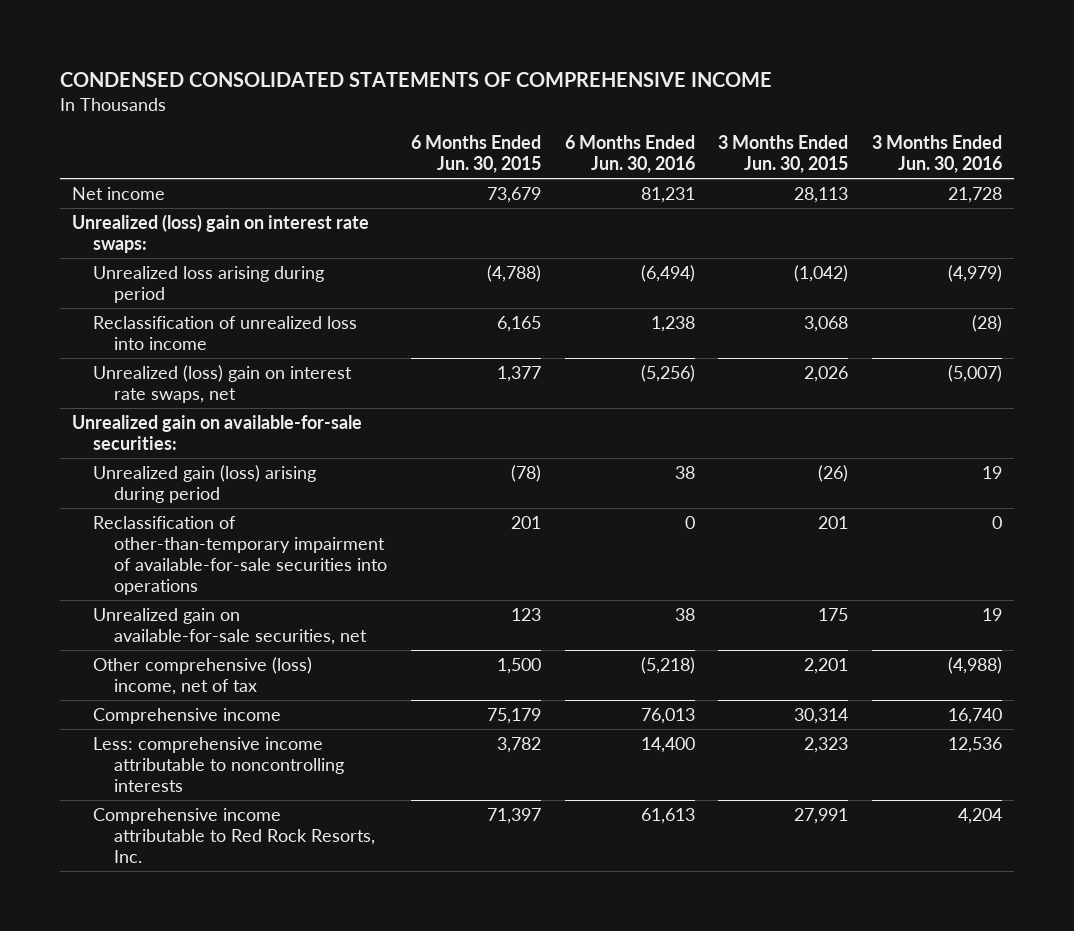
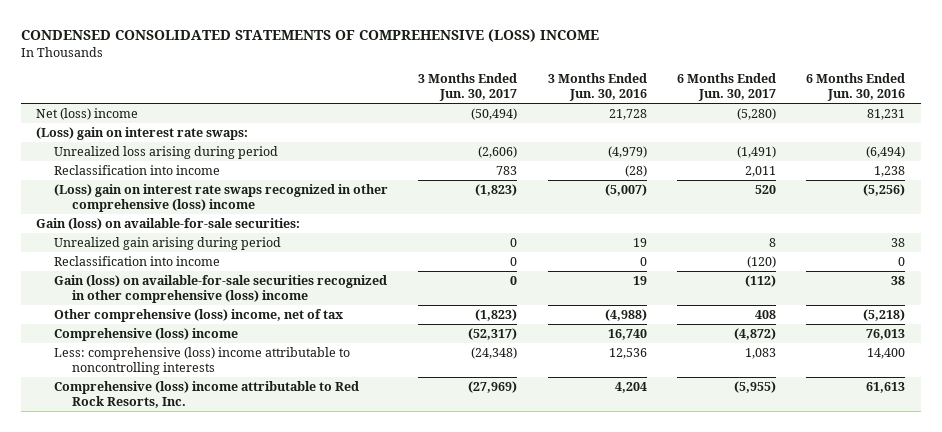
- CONDENSED CONSOLIDATED STATEMENTS OF COMPREHENSIVE INCOME
+ CONDENSED CONSOLIDATED STATEMENTS OF COMPREHENSIVE (LOSS) INCOME
- | 6 Months Ended Jun. 30, 2015 | 6 Months Ended Jun. 30, 2016 | 3 Months Ended Jun. 30, 2015 | 3 Months Ended Jun. 30, 2016
+ | 3 Months Ended Jun. 30, 2017 | 3 Months Ended Jun. 30, 2016 | 6 Months Ended Jun. 30, 2017 | 6 Months Ended Jun. 30, 2016
- Net income | 73,679 | 81,231 | 28,113 | 21,728
- Unrealized (loss) gain on interest rate swaps:
+ Net (loss) income | (50,494) | 21,728 | (5,280) | 81,231
+ (Loss) gain on interest rate swaps:
- Reclassification of unrealized loss into income | 6,165 | 1,238 | 3,068 | (28)
- Unrealized (loss) gain on interest rate swaps, net | 1,377 | (5,256) | 2,026 | (5,007)
- Unrealized gain on available-for-sale securities:
- Unrealized gain (loss) arising during period | (78) | 38 | (26) | 19
- Reclassification of other-than-temporary impairment of available-for-sale securities into operations | 201 | 0 | 201 | 0
- Unrealized gain on available-for-sale securities, net | 123 | 38 | 175 | 19
+ Reclassification into income | 783 | (28) | 2,011 | 1,238
+ (Loss) gain on interest rate swaps recognized in other comprehensive (loss) income | (1,823) | (5,007) | 520 | (5,256)
+ Gain (loss) on available-for-sale securities:
+ Unrealized gain arising during period | 0 | 19 | 8 | 38
+ Reclassification into income | 0 | 0 | (120) | 0
+ Gain (loss) on available-for-sale securities recognized in other comprehensive (loss) income | 0 | 19 | (112) | 38
- Comprehensive income | 75,179 | 76,013 | 30,314 | 16,740
- Less: comprehensive income attributable to noncontrolling interests | 3,782 | 14,400 | 2,323 | 12,536
- Comprehensive income attributable to Red Rock Resorts, Inc. | 71,397 | 61,613 | 27,991 | 4,204
+ Comprehensive (loss) income | (52,317) | 16,740 | (4,872) | 76,013
+ Less: comprehensive (loss) income attributable to noncontrolling interests | (24,348) | 12,536 | 1,083 | 14,400
+ Comprehensive (loss) income attributable to Red Rock Resorts, Inc. | (27,969) | 4,204 | (5,955) | 61,613

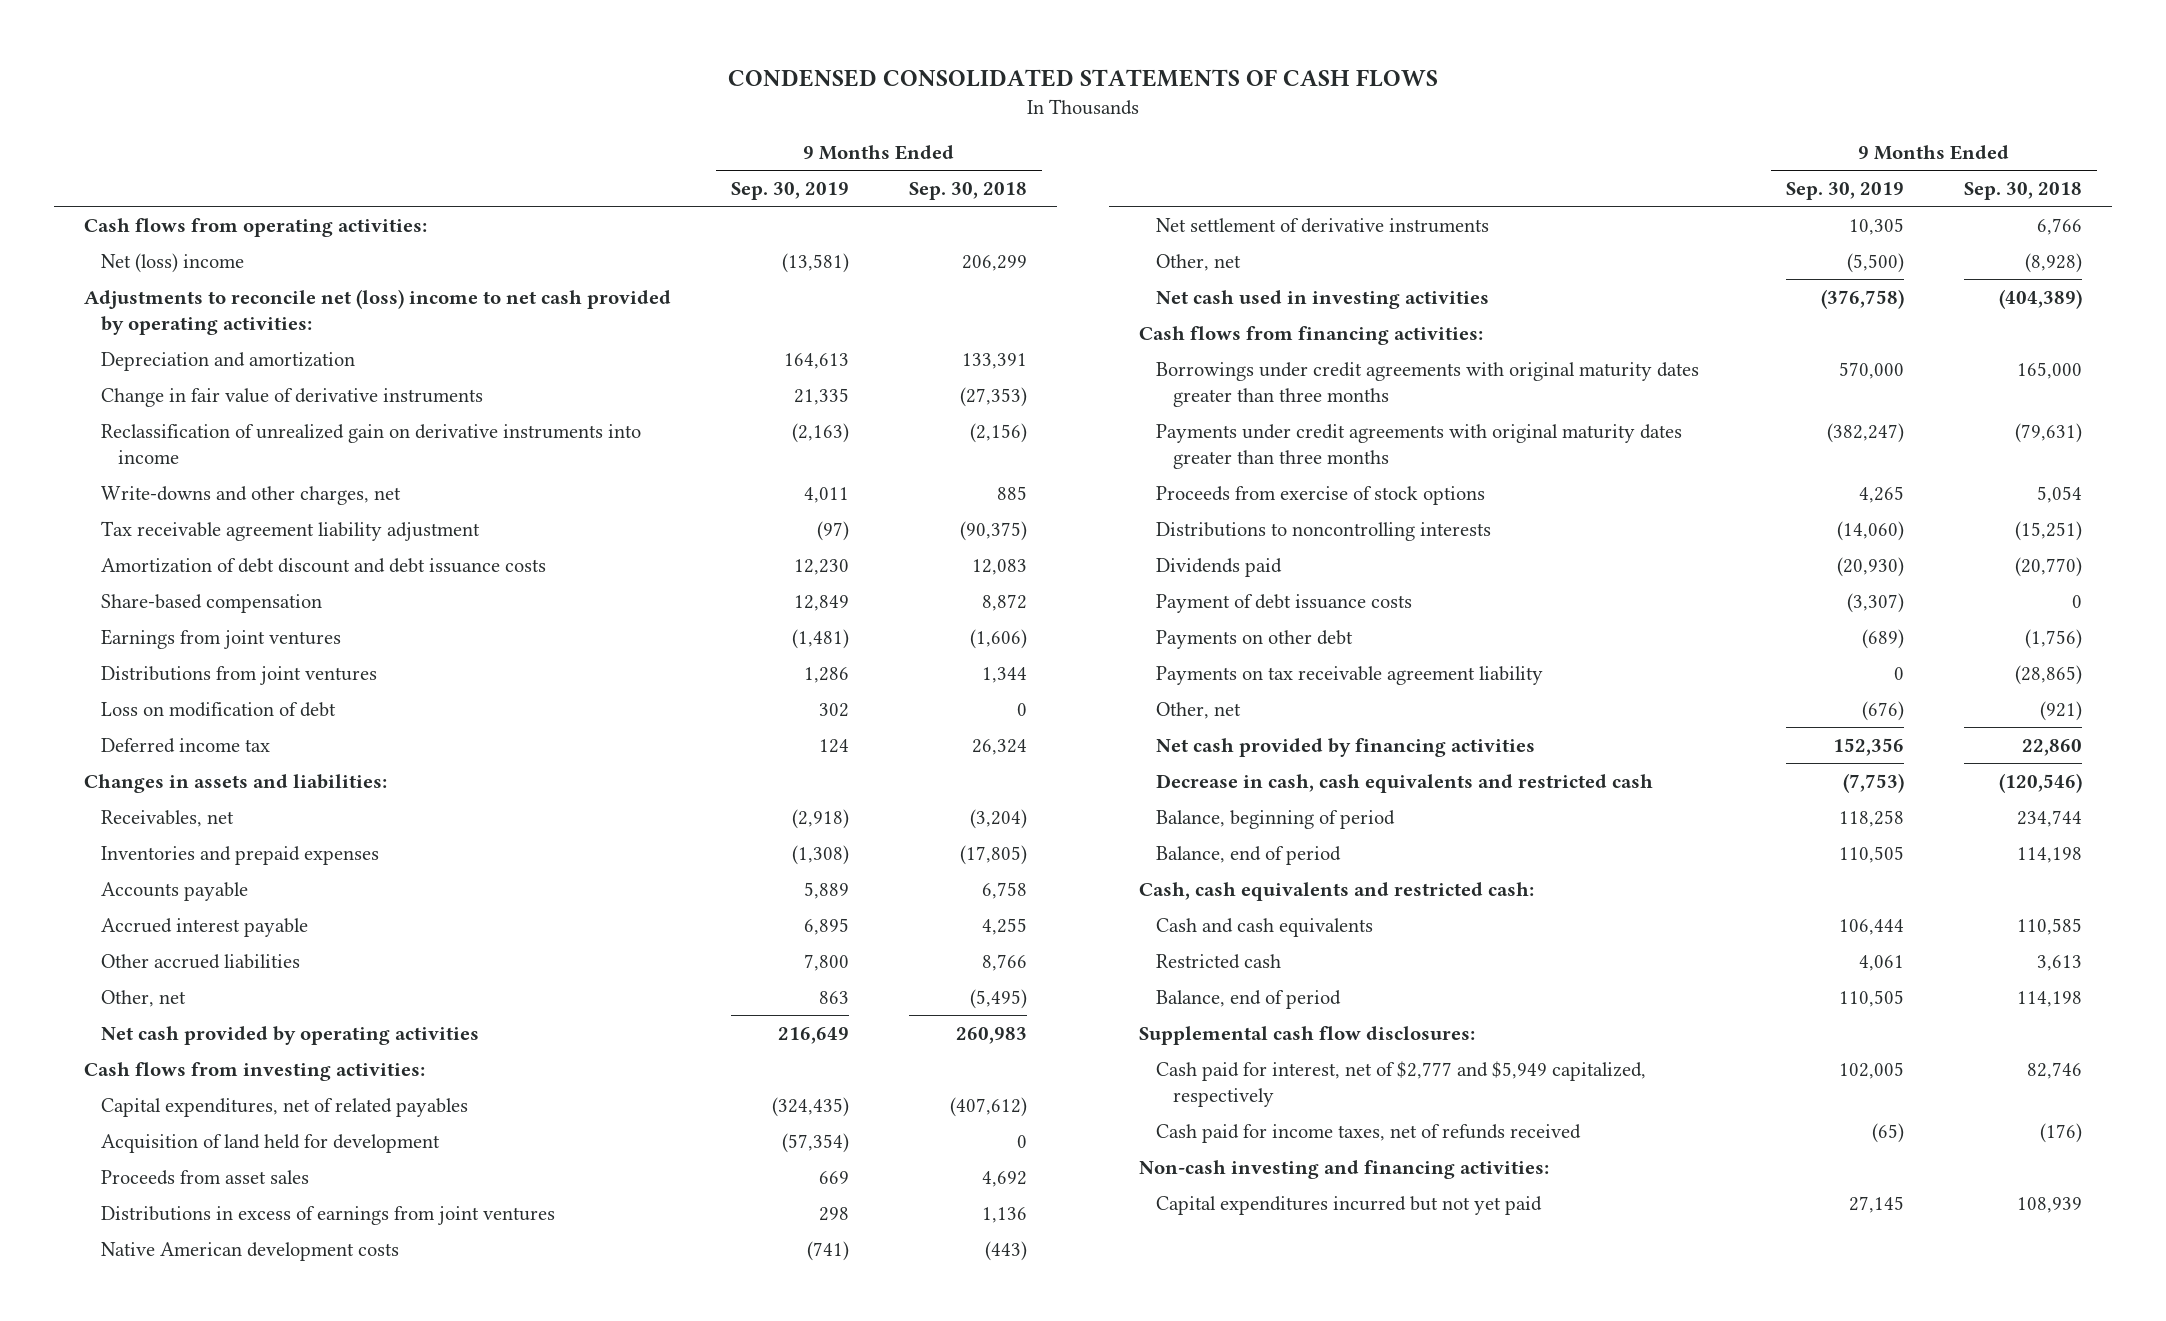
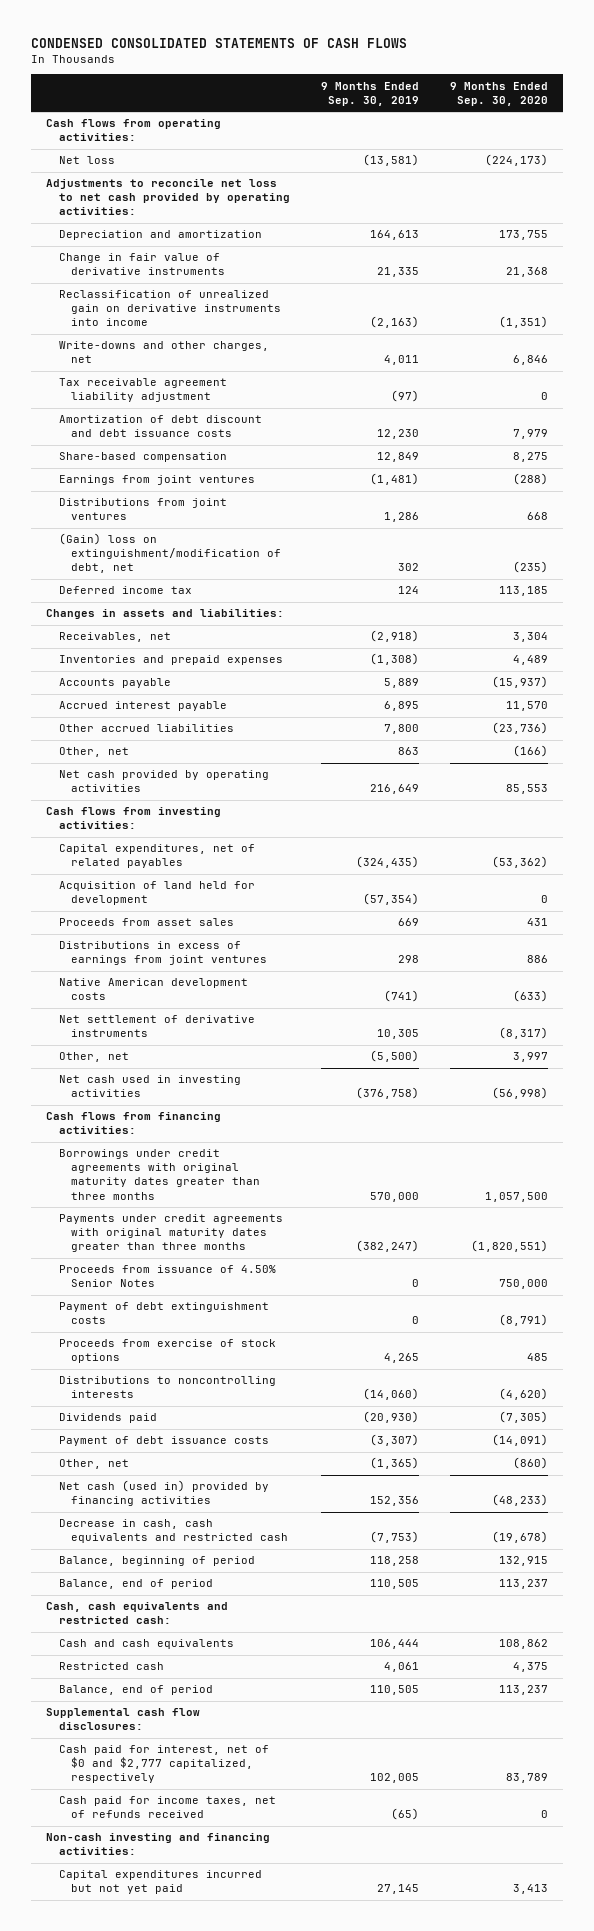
- | 9 Months Ended Sep. 30, 2019 | 9 Months Ended Sep. 30, 2018
+ | 9 Months Ended Sep. 30, 2019 | 9 Months Ended Sep. 30, 2020
- Net (loss) income | (13,581) | 206,299
- Adjustments to reconcile net (loss) income to net cash provided by operating activities:
+ Net loss | (13,581) | (224,173)
+ Adjustments to reconcile net loss to net cash provided by operating activities:
- Loss on modification of debt | 302 | 0
+ (Gain) loss on extinguishment/modification of debt, net | 302 | (235)
+ Proceeds from issuance of 4.50% Senior Notes | 0 | 750,000
+ Payment of debt extinguishment costs | 0 | (8,791)
- Payments on other debt | (689) | (1,756)
- Payments on tax receivable agreement liability | 0 | (28,865)
- Other, net | (676) | (921)
- Net cash provided by financing activities | 152,356 | 22,860
+ Other, net | (1,365) | (860)
+ Net cash (used in) provided by financing activities | 152,356 | (48,233)
- Cash paid for interest, net of $2,777 and $5,949 capitalized, respectively | 102,005 | 82,746
+ Cash paid for interest, net of $0 and $2,777 capitalized, respectively | 102,005 | 83,789

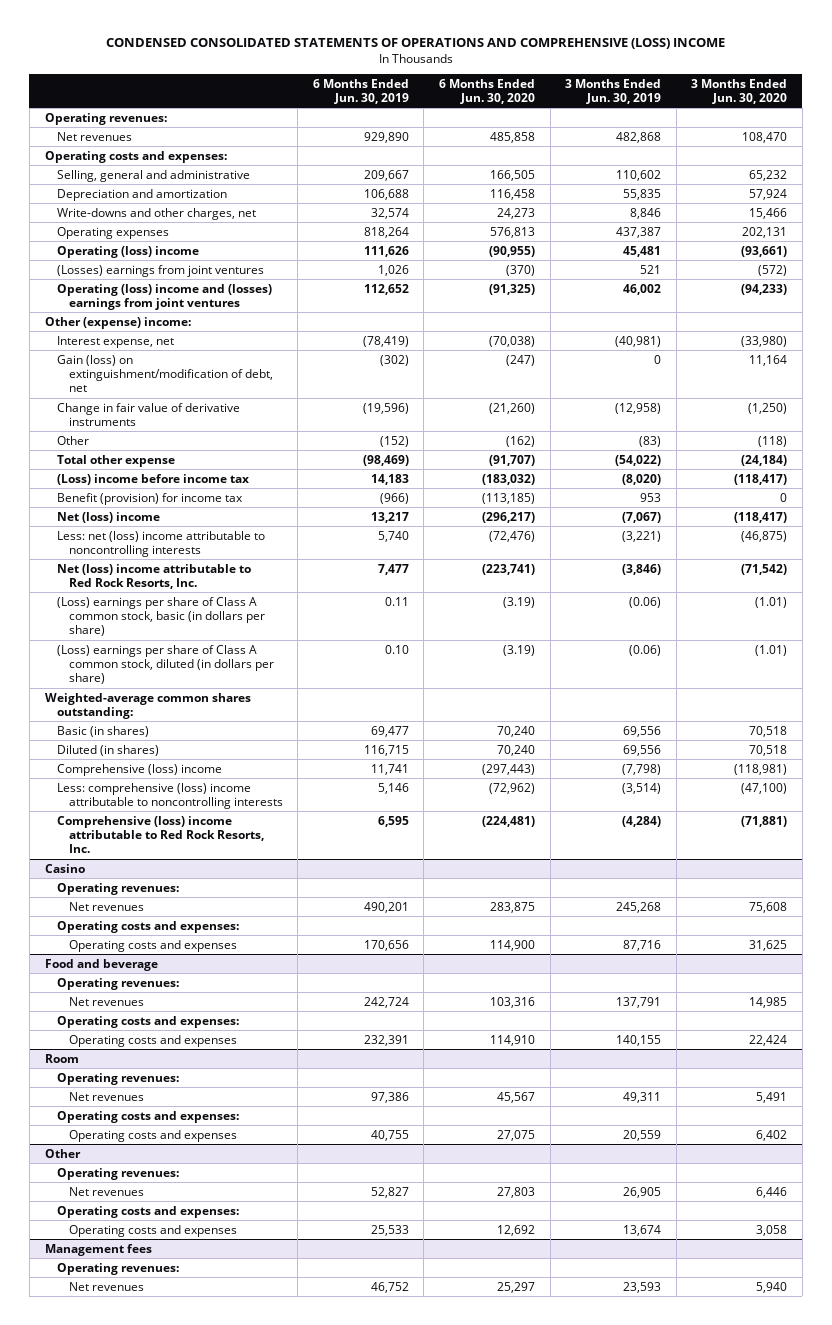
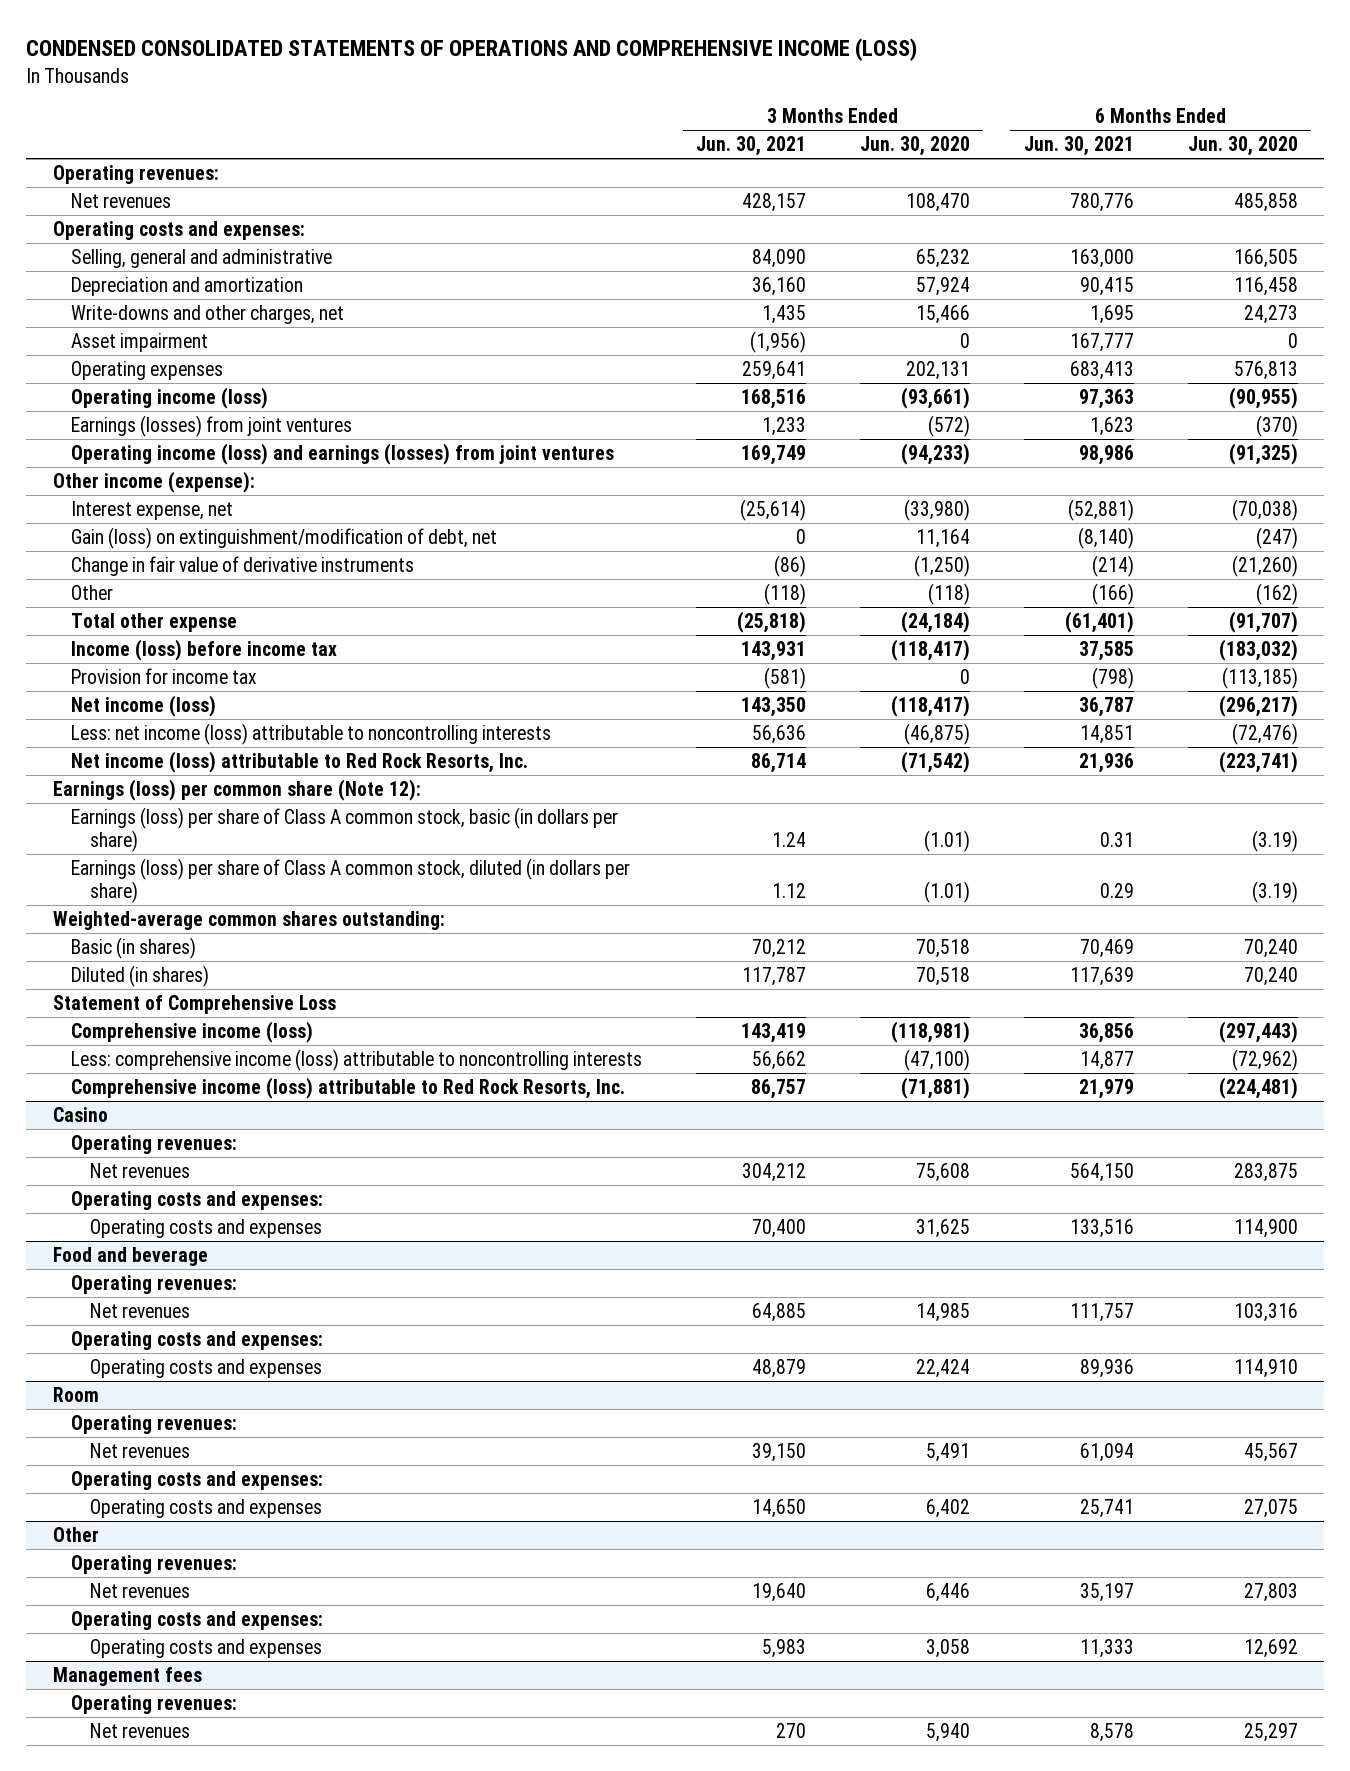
- CONDENSED CONSOLIDATED STATEMENTS OF OPERATIONS AND COMPREHENSIVE (LOSS) INCOME
+ CONDENSED CONSOLIDATED STATEMENTS OF OPERATIONS AND COMPREHENSIVE INCOME (LOSS)
- | 6 Months Ended Jun. 30, 2019 | 6 Months Ended Jun. 30, 2020 | 3 Months Ended Jun. 30, 2019 | 3 Months Ended Jun. 30, 2020
+ | 3 Months Ended Jun. 30, 2021 | 3 Months Ended Jun. 30, 2020 | 6 Months Ended Jun. 30, 2021 | 6 Months Ended Jun. 30, 2020
+ Asset impairment | (1,956) | 0 | 167,777 | 0
- Operating (loss) income | 111,626 | (90,955) | 45,481 | (93,661)
- (Losses) earnings from joint ventures | 1,026 | (370) | 521 | (572)
- Operating (loss) income and (losses) earnings from joint ventures | 112,652 | (91,325) | 46,002 | (94,233)
- Other (expense) income:
+ Operating income (loss) | 168,516 | (93,661) | 97,363 | (90,955)
+ Earnings (losses) from joint ventures | 1,233 | (572) | 1,623 | (370)
+ Operating income (loss) and earnings (losses) from joint ventures | 169,749 | (94,233) | 98,986 | (91,325)
+ Other income (expense):
- (Loss) income before income tax | 14,183 | (183,032) | (8,020) | (118,417)
- Benefit (provision) for income tax | (966) | (113,185) | 953 | 0
- Net (loss) income | 13,217 | (296,217) | (7,067) | (118,417)
- Less: net (loss) income attributable to noncontrolling interests | 5,740 | (72,476) | (3,221) | (46,875)
- Net (loss) income attributable to Red Rock Resorts, Inc. | 7,477 | (223,741) | (3,846) | (71,542)
- (Loss) earnings per share of Class A common stock, basic (in dollars per share) | 0.11 | (3.19) | (0.06) | (1.01)
- (Loss) earnings per share of Class A common stock, diluted (in dollars per share) | 0.10 | (3.19) | (0.06) | (1.01)
+ Income (loss) before income tax | 143,931 | (118,417) | 37,585 | (183,032)
+ Provision for income tax | (581) | 0 | (798) | (113,185)
+ Net income (loss) | 143,350 | (118,417) | 36,787 | (296,217)
+ Less: net income (loss) attributable to noncontrolling interests | 56,636 | (46,875) | 14,851 | (72,476)
+ Net income (loss) attributable to Red Rock Resorts, Inc. | 86,714 | (71,542) | 21,936 | (223,741)
+ Earnings (loss) per common share (Note 12):
+ Earnings (loss) per share of Class A common stock, basic (in dollars per share) | 1.24 | (1.01) | 0.31 | (3.19)
+ Earnings (loss) per share of Class A common stock, diluted (in dollars per share) | 1.12 | (1.01) | 0.29 | (3.19)
- Comprehensive (loss) income | 11,741 | (297,443) | (7,798) | (118,981)
- Less: comprehensive (loss) income attributable to noncontrolling interests | 5,146 | (72,962) | (3,514) | (47,100)
- Comprehensive (loss) income attributable to Red Rock Resorts, Inc. | 6,595 | (224,481) | (4,284) | (71,881)
+ Statement of Comprehensive Loss
+ Comprehensive income (loss) | 143,419 | (118,981) | 36,856 | (297,443)
+ Less: comprehensive income (loss) attributable to noncontrolling interests | 56,662 | (47,100) | 14,877 | (72,962)
+ Comprehensive income (loss) attributable to Red Rock Resorts, Inc. | 86,757 | (71,881) | 21,979 | (224,481)

